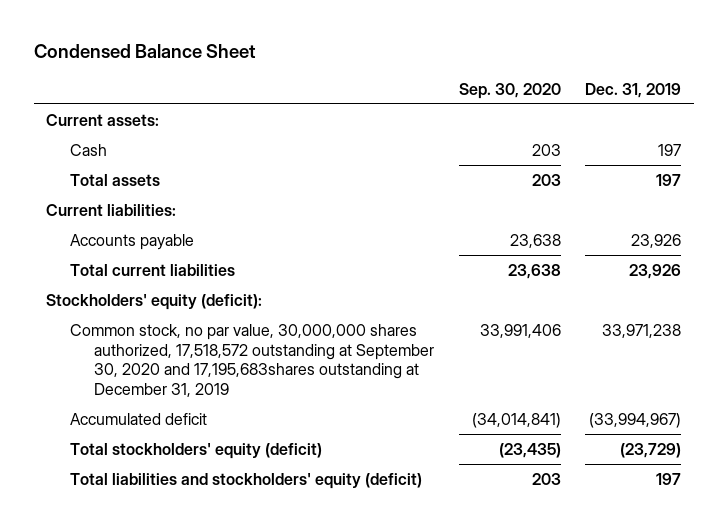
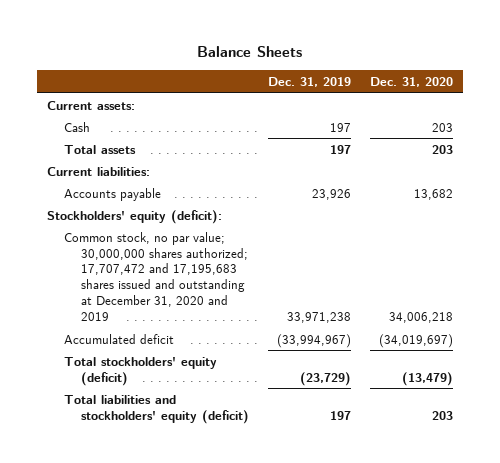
- Condensed Balance Sheet
+ Balance Sheets
- | Sep. 30, 2020 | Dec. 31, 2019
+ | Dec. 31, 2019 | Dec. 31, 2020
- Total current liabilities | 23,638 | 23,926
- Common stock, no par value, 30,000,000 shares authorized, 17,518,572 outstanding at September 30, 2020 and 17,195,683shares outstanding at December 31, 2019 | 33,991,406 | 33,971,238
+ Common stock, no par value; 30,000,000 shares authorized; 17,707,472 and 17,195,683 shares issued and outstanding at December 31, 2020 and 2019 | 33,971,238 | 34,006,218

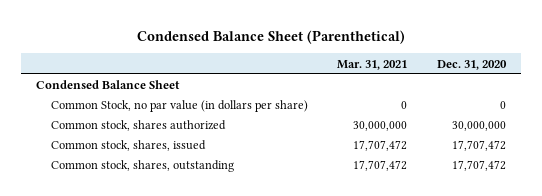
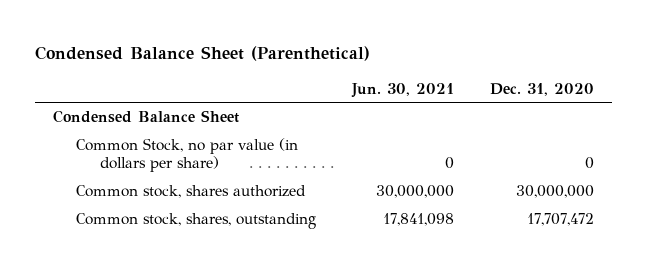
- | Mar. 31, 2021 | Dec. 31, 2020
+ | Jun. 30, 2021 | Dec. 31, 2020
- Common stock, shares, issued | 17,707,472 | 17,707,472

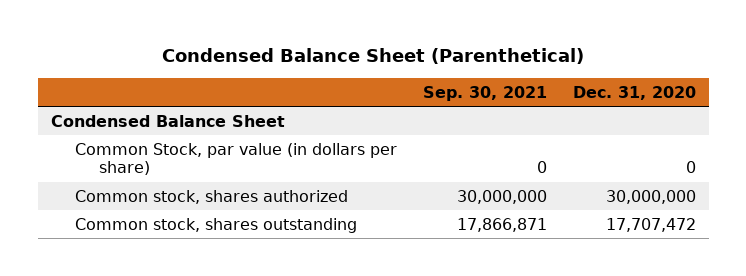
- | Jun. 30, 2021 | Dec. 31, 2020
+ | Sep. 30, 2021 | Dec. 31, 2020
- Common Stock, no par value (in dollars per share) | 0 | 0
+ Common Stock, par value (in dollars per share) | 0 | 0
- Common stock, shares, outstanding | 17,841,098 | 17,707,472
+ Common stock, shares outstanding | 17,866,871 | 17,707,472

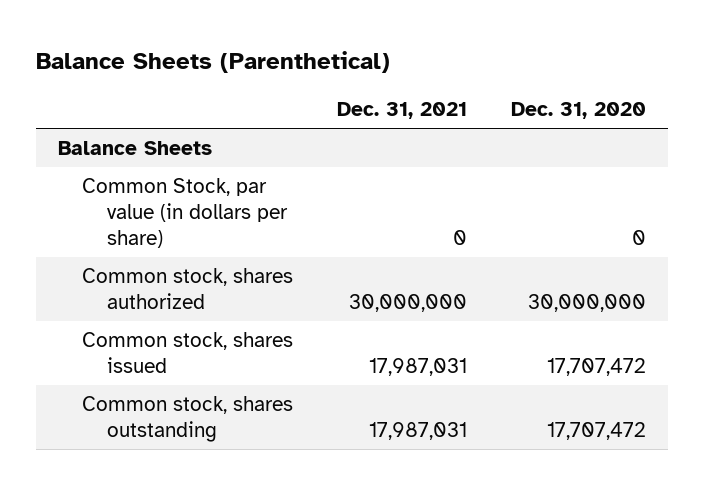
- Condensed Balance Sheet (Parenthetical)
+ Balance Sheets (Parenthetical)
- | Sep. 30, 2021 | Dec. 31, 2020
+ | Dec. 31, 2021 | Dec. 31, 2020
- Condensed Balance Sheet
+ Balance Sheets
+ Common stock, shares issued | 17,987,031 | 17,707,472

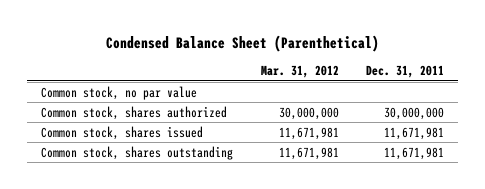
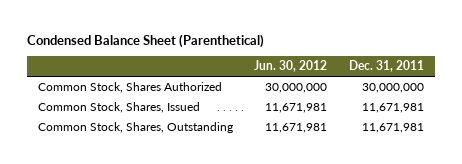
- | Mar. 31, 2012 | Dec. 31, 2011
+ | Jun. 30, 2012 | Dec. 31, 2011
- Common stock, no par value
- Common stock, shares authorized | 30,000,000 | 30,000,000
- Common stock, shares issued | 11,671,981 | 11,671,981
- Common stock, shares outstanding | 11,671,981 | 11,671,981
+ Common Stock, Shares Authorized | 30,000,000 | 30,000,000
+ Common Stock, Shares, Issued | 11,671,981 | 11,671,981
+ Common Stock, Shares, Outstanding | 11,671,981 | 11,671,981

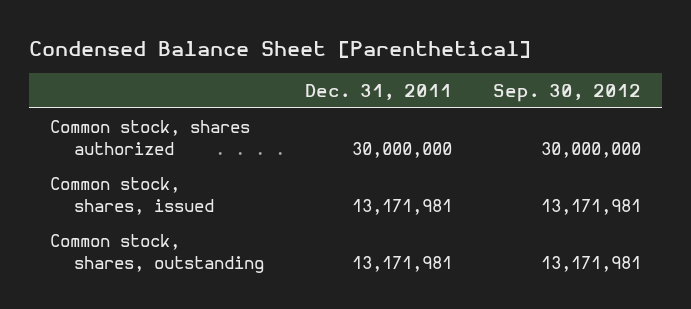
- Condensed Balance Sheet (Parenthetical)
+ Condensed Balance Sheet [Parenthetical]
- | Jun. 30, 2012 | Dec. 31, 2011
+ | Dec. 31, 2011 | Sep. 30, 2012
- Common Stock, Shares Authorized | 30,000,000 | 30,000,000
- Common Stock, Shares, Issued | 11,671,981 | 11,671,981
- Common Stock, Shares, Outstanding | 11,671,981 | 11,671,981
+ Common stock, shares authorized | 30,000,000 | 30,000,000
+ Common stock, shares, issued | 13,171,981 | 13,171,981
+ Common stock, shares, outstanding | 13,171,981 | 13,171,981

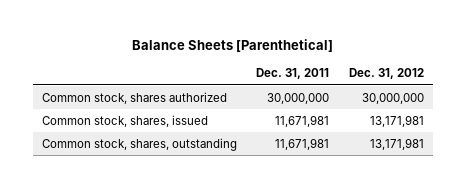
- Condensed Balance Sheet [Parenthetical]
+ Balance Sheets [Parenthetical]
- | Dec. 31, 2011 | Sep. 30, 2012
+ | Dec. 31, 2011 | Dec. 31, 2012
- Common stock, shares, issued | 13,171,981 | 13,171,981
- Common stock, shares, outstanding | 13,171,981 | 13,171,981
+ Common stock, shares, issued | 11,671,981 | 13,171,981
+ Common stock, shares, outstanding | 11,671,981 | 13,171,981

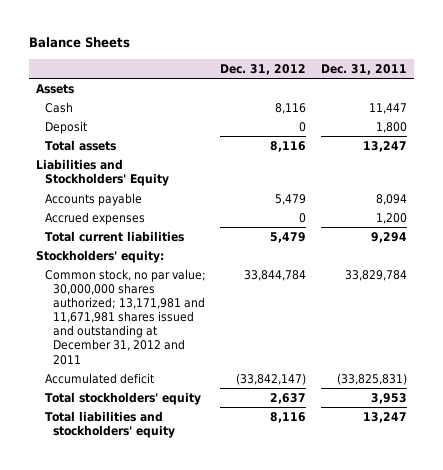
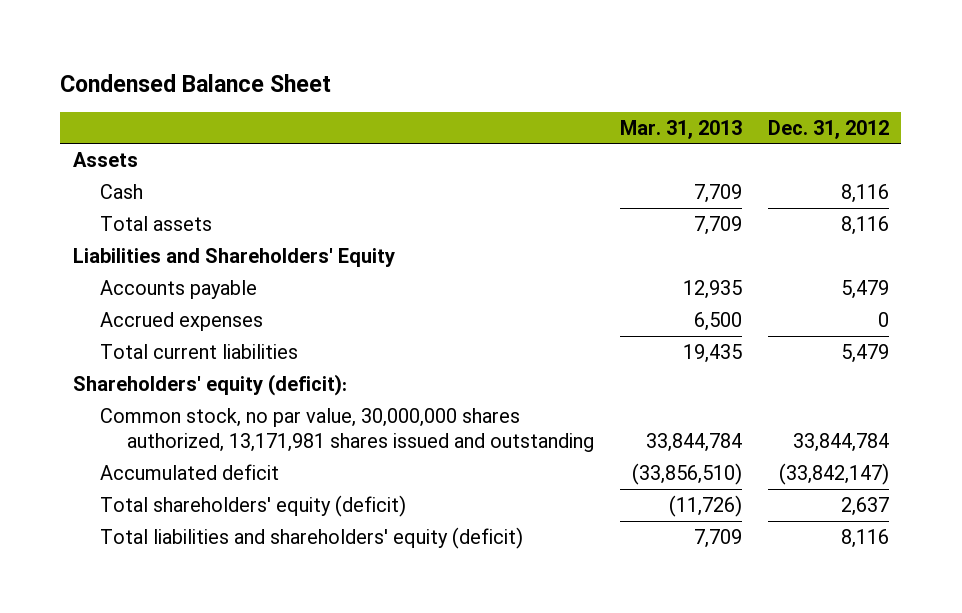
- Balance Sheets
+ Condensed Balance Sheet
- | Dec. 31, 2012 | Dec. 31, 2011
+ | Mar. 31, 2013 | Dec. 31, 2012
- Deposit | 0 | 1,800
- Liabilities and Stockholders' Equity
+ Liabilities and Shareholders' Equity
- Stockholders' equity:
- Common stock, no par value; 30,000,000 shares authorized; 13,171,981 and 11,671,981 shares issued and outstanding at December 31, 2012 and 2011 | 33,844,784 | 33,829,784
+ Shareholders' equity (deficit):
+ Common stock, no par value, 30,000,000 shares authorized, 13,171,981 shares issued and outstanding | 33,844,784 | 33,844,784
- Total stockholders' equity | 2,637 | 3,953
- Total liabilities and stockholders' equity | 8,116 | 13,247
+ Total shareholders' equity (deficit) | (11,726) | 2,637
+ Total liabilities and shareholders' equity (deficit) | 7,709 | 8,116

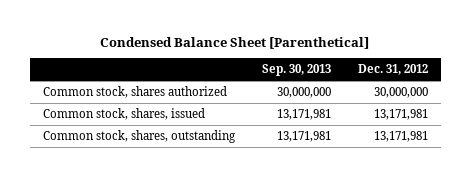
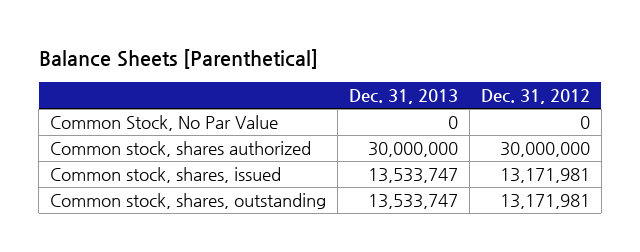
- Condensed Balance Sheet [Parenthetical]
+ Balance Sheets [Parenthetical]
- | Sep. 30, 2013 | Dec. 31, 2012
+ | Dec. 31, 2013 | Dec. 31, 2012
+ Common Stock, No Par Value | 0 | 0

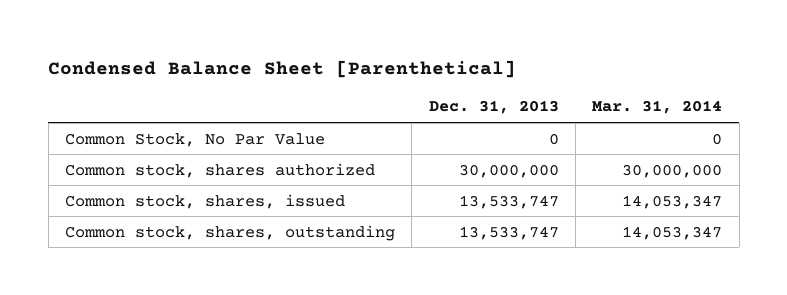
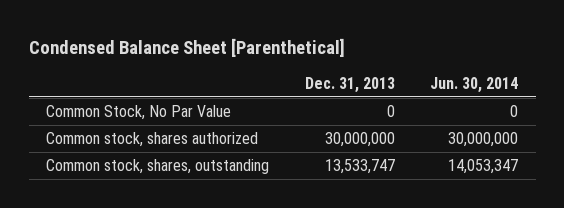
- | Dec. 31, 2013 | Mar. 31, 2014
+ | Dec. 31, 2013 | Jun. 30, 2014
- Common stock, shares, issued | 13,533,747 | 14,053,347

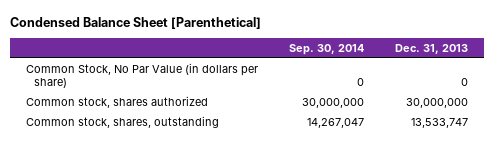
- | Dec. 31, 2013 | Jun. 30, 2014
+ | Sep. 30, 2014 | Dec. 31, 2013
- Common Stock, No Par Value | 0 | 0
+ Common Stock, No Par Value (in dollars per share) | 0 | 0

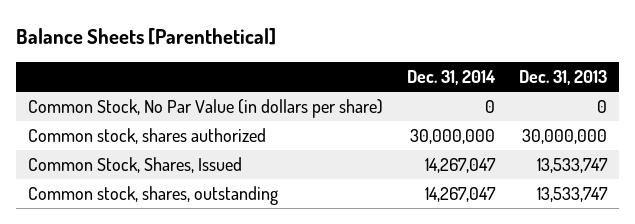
- Condensed Balance Sheet [Parenthetical]
+ Balance Sheets [Parenthetical]
- | Sep. 30, 2014 | Dec. 31, 2013
+ | Dec. 31, 2014 | Dec. 31, 2013
+ Common Stock, Shares, Issued | 14,267,047 | 13,533,747

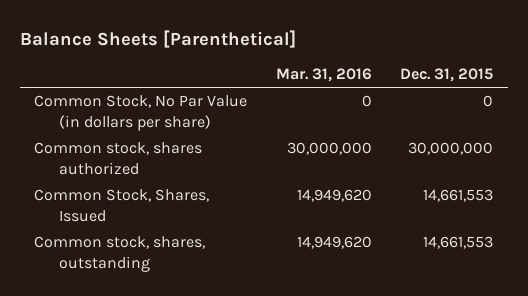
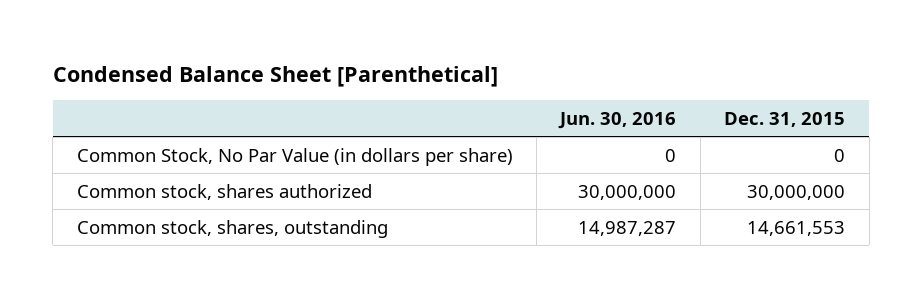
- Balance Sheets [Parenthetical]
+ Condensed Balance Sheet [Parenthetical]
- | Mar. 31, 2016 | Dec. 31, 2015
+ | Jun. 30, 2016 | Dec. 31, 2015
- Common Stock, Shares, Issued | 14,949,620 | 14,661,553

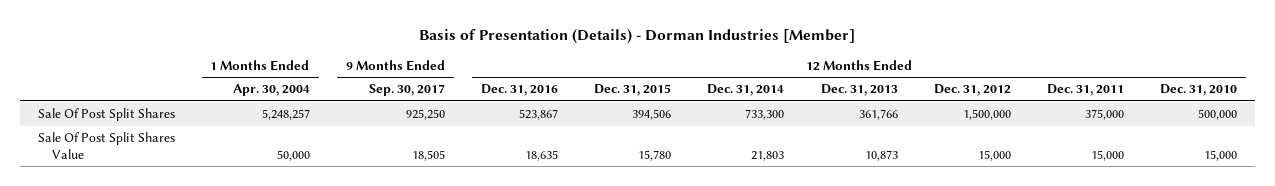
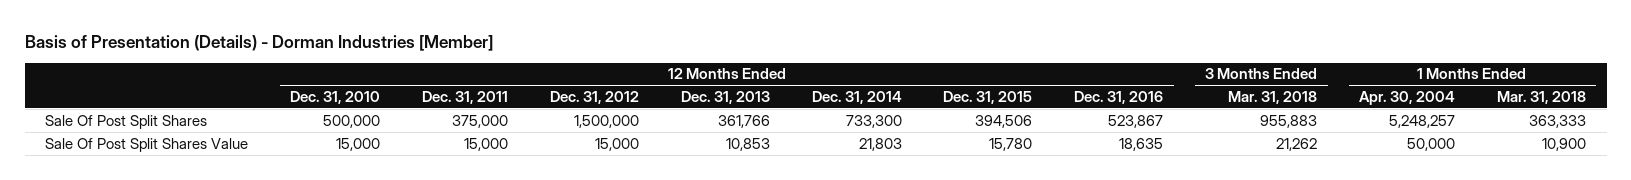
- | 1 Months Ended Apr. 30, 2004 | 9 Months Ended Sep. 30, 2017 | 12 Months Ended Dec. 31, 2016 | 12 Months Ended Dec. 31, 2015 | 12 Months Ended Dec. 31, 2014 | 12 Months Ended Dec. 31, 2013 | 12 Months Ended Dec. 31, 2012 | 12 Months Ended Dec. 31, 2011 | 12 Months Ended Dec. 31, 2010
+ | 12 Months Ended Dec. 31, 2010 | 12 Months Ended Dec. 31, 2011 | 12 Months Ended Dec. 31, 2012 | 12 Months Ended Dec. 31, 2013 | 12 Months Ended Dec. 31, 2014 | 12 Months Ended Dec. 31, 2015 | 12 Months Ended Dec. 31, 2016 | 3 Months Ended Mar. 31, 2018 | 1 Months Ended Apr. 30, 2004 | 1 Months Ended Mar. 31, 2018
- Sale Of Post Split Shares Value | 50,000 | 18,505 | 18,635 | 15,780 | 21,803 | 10,873 | 15,000 | 15,000 | 15,000
+ Sale Of Post Split Shares Value | 15,000 | 15,000 | 15,000 | 10,853 | 21,803 | 15,780 | 18,635 | 21,262 | 50,000 | 10,900

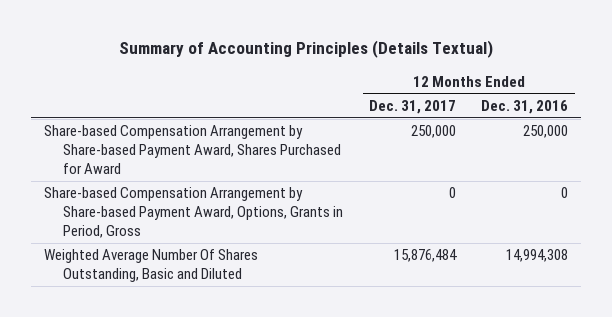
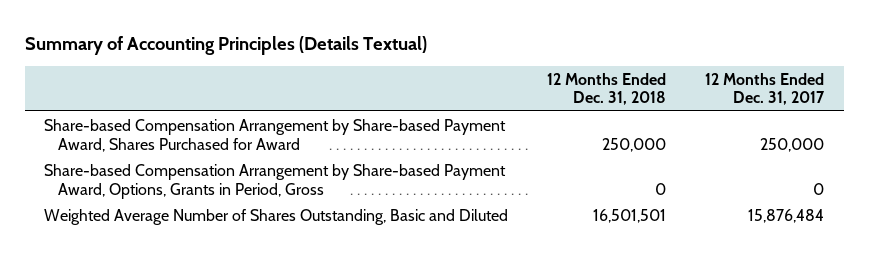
- | 12 Months Ended Dec. 31, 2017 | 12 Months Ended Dec. 31, 2016
+ | 12 Months Ended Dec. 31, 2018 | 12 Months Ended Dec. 31, 2017
- Weighted Average Number Of Shares Outstanding, Basic and Diluted | 15,876,484 | 14,994,308
+ Weighted Average Number of Shares Outstanding, Basic and Diluted | 16,501,501 | 15,876,484

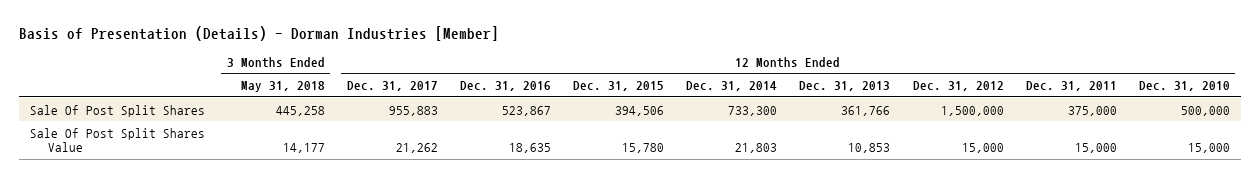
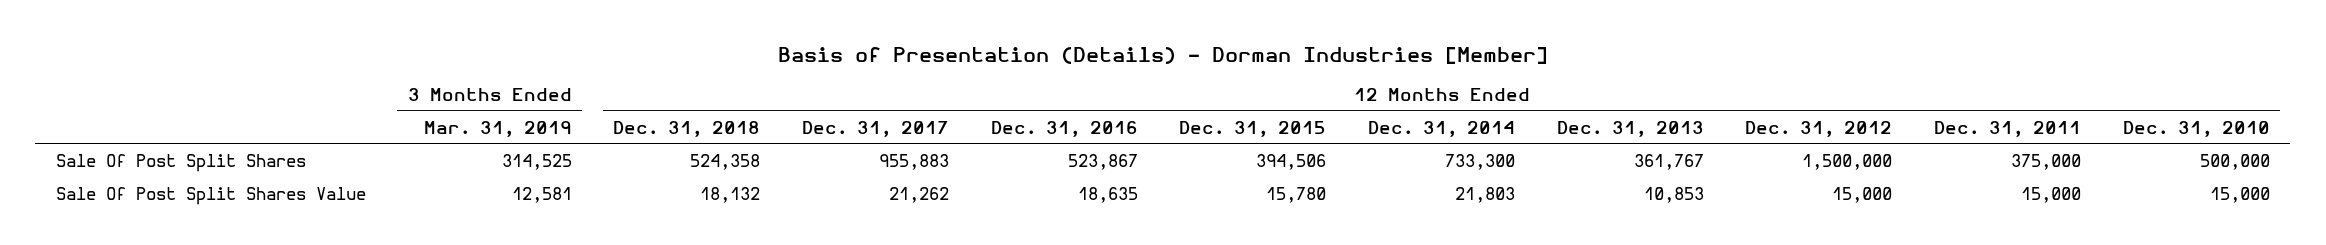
- | 3 Months Ended May 31, 2018 | 12 Months Ended Dec. 31, 2017 | 12 Months Ended Dec. 31, 2016 | 12 Months Ended Dec. 31, 2015 | 12 Months Ended Dec. 31, 2014 | 12 Months Ended Dec. 31, 2013 | 12 Months Ended Dec. 31, 2012 | 12 Months Ended Dec. 31, 2011 | 12 Months Ended Dec. 31, 2010
+ | 3 Months Ended Mar. 31, 2019 | 12 Months Ended Dec. 31, 2018 | 12 Months Ended Dec. 31, 2017 | 12 Months Ended Dec. 31, 2016 | 12 Months Ended Dec. 31, 2015 | 12 Months Ended Dec. 31, 2014 | 12 Months Ended Dec. 31, 2013 | 12 Months Ended Dec. 31, 2012 | 12 Months Ended Dec. 31, 2011 | 12 Months Ended Dec. 31, 2010
- Sale Of Post Split Shares | 445,258 | 955,883 | 523,867 | 394,506 | 733,300 | 361,766 | 1,500,000 | 375,000 | 500,000
+ Sale Of Post Split Shares | 314,525 | 524,358 | 955,883 | 523,867 | 394,506 | 733,300 | 361,767 | 1,500,000 | 375,000 | 500,000

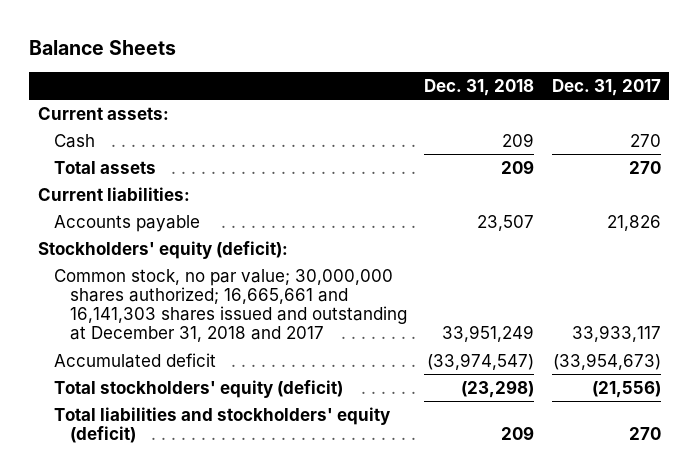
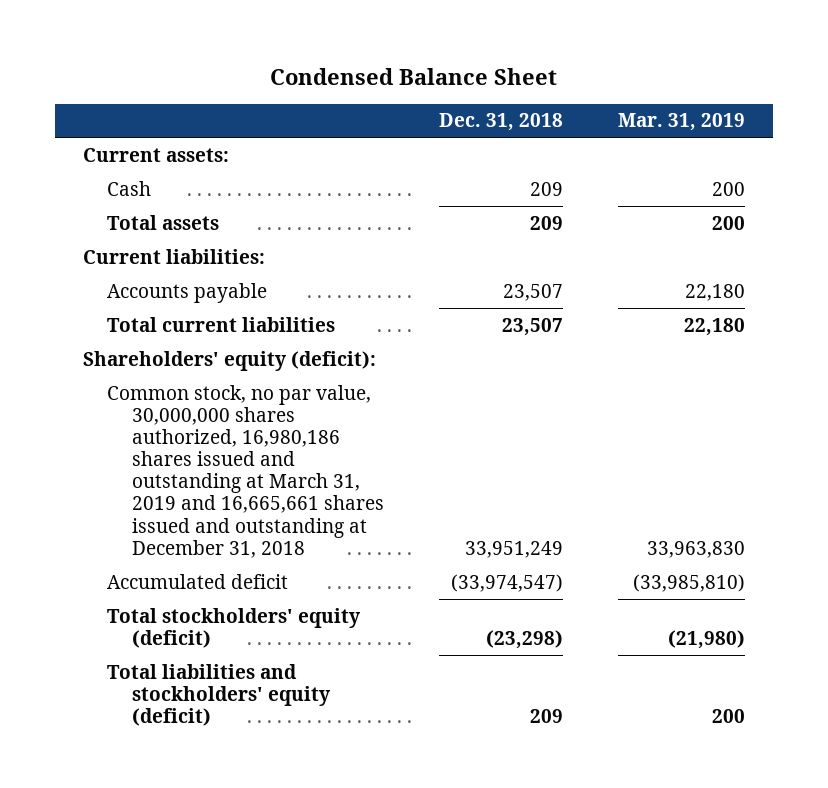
- Balance Sheets
+ Condensed Balance Sheet
- | Dec. 31, 2018 | Dec. 31, 2017
+ | Dec. 31, 2018 | Mar. 31, 2019
- Stockholders' equity (deficit):
- Common stock, no par value; 30,000,000 shares authorized; 16,665,661 and 16,141,303 shares issued and outstanding at December 31, 2018 and 2017 | 33,951,249 | 33,933,117
+ Total current liabilities | 23,507 | 22,180
+ Shareholders' equity (deficit):
+ Common stock, no par value, 30,000,000 shares authorized, 16,980,186 shares issued and outstanding at March 31, 2019 and 16,665,661 shares issued and outstanding at December 31, 2018 | 33,951,249 | 33,963,830

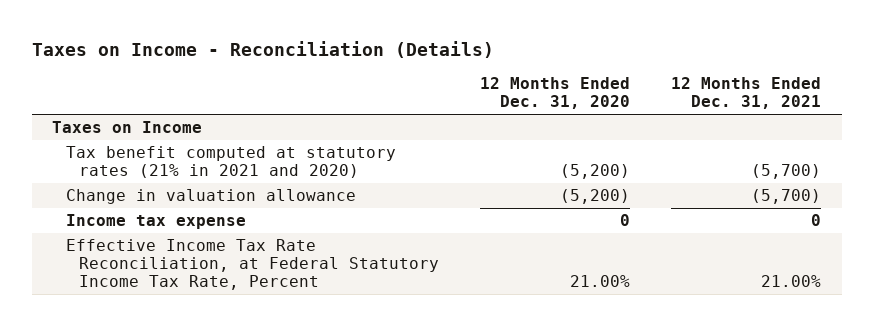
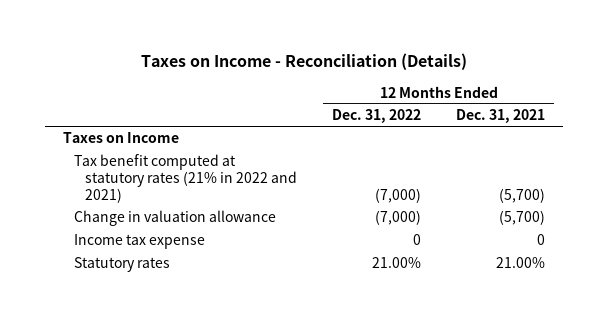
- | 12 Months Ended Dec. 31, 2020 | 12 Months Ended Dec. 31, 2021
+ | 12 Months Ended Dec. 31, 2022 | 12 Months Ended Dec. 31, 2021
- Tax benefit computed at statutory rates (21% in 2021 and 2020) | (5,200) | (5,700)
+ Tax benefit computed at statutory rates (21% in 2022 and 2021) | (7,000) | (5,700)
- Effective Income Tax Rate Reconciliation, at Federal Statutory Income Tax Rate, Percent | 21.00% | 21.00%
+ Statutory rates | 21.00% | 21.00%

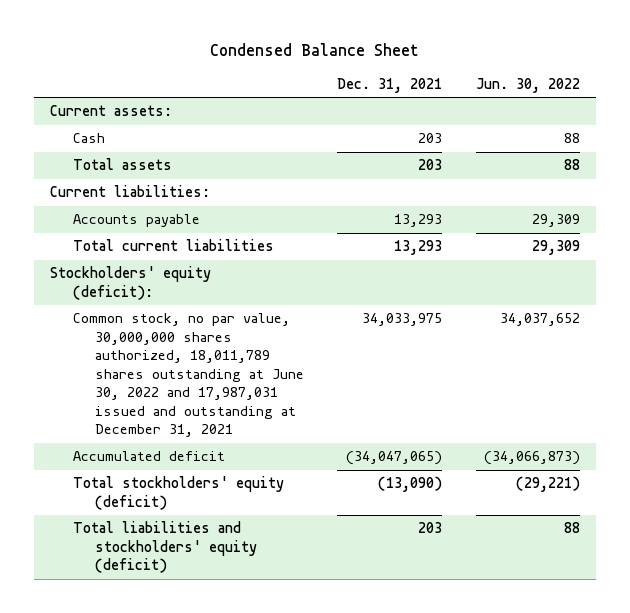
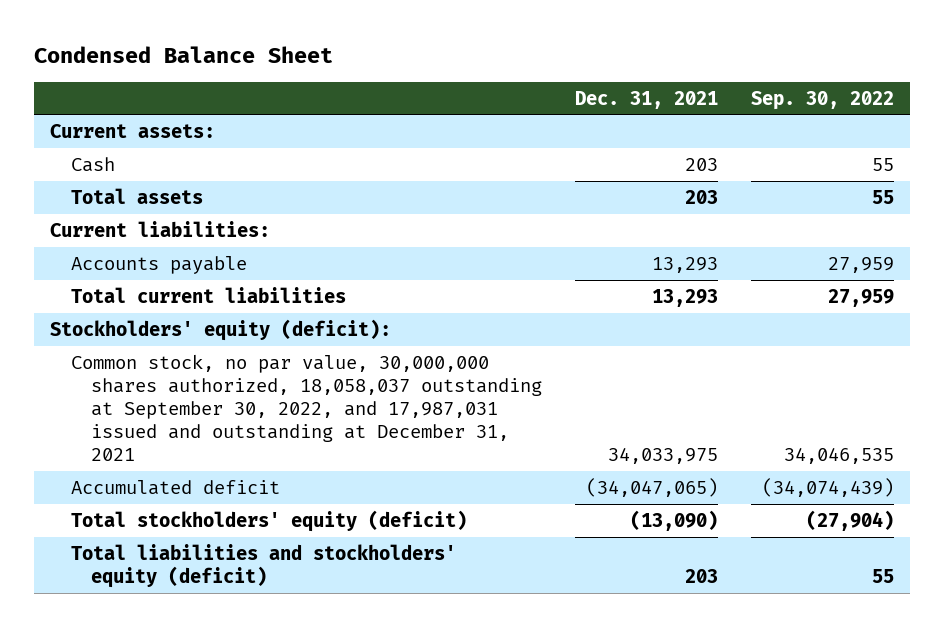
- | Dec. 31, 2021 | Jun. 30, 2022
+ | Dec. 31, 2021 | Sep. 30, 2022
- Common stock, no par value, 30,000,000 shares authorized, 18,011,789 shares outstanding at June 30, 2022 and 17,987,031 issued and outstanding at December 31, 2021 | 34,033,975 | 34,037,652
+ Common stock, no par value, 30,000,000 shares authorized, 18,058,037 outstanding at September 30, 2022, and 17,987,031 issued and outstanding at December 31, 2021 | 34,033,975 | 34,046,535

